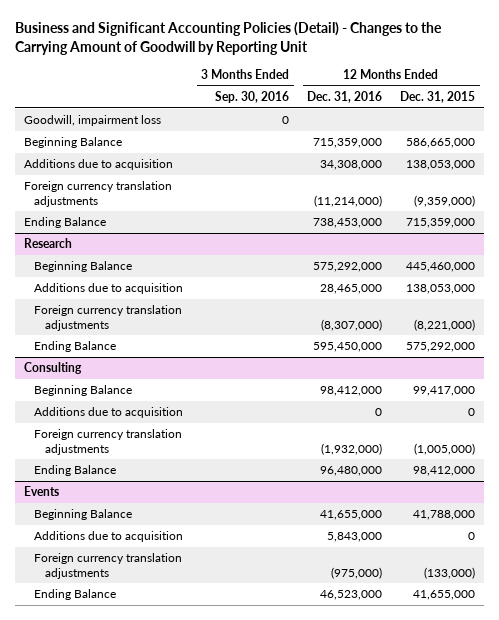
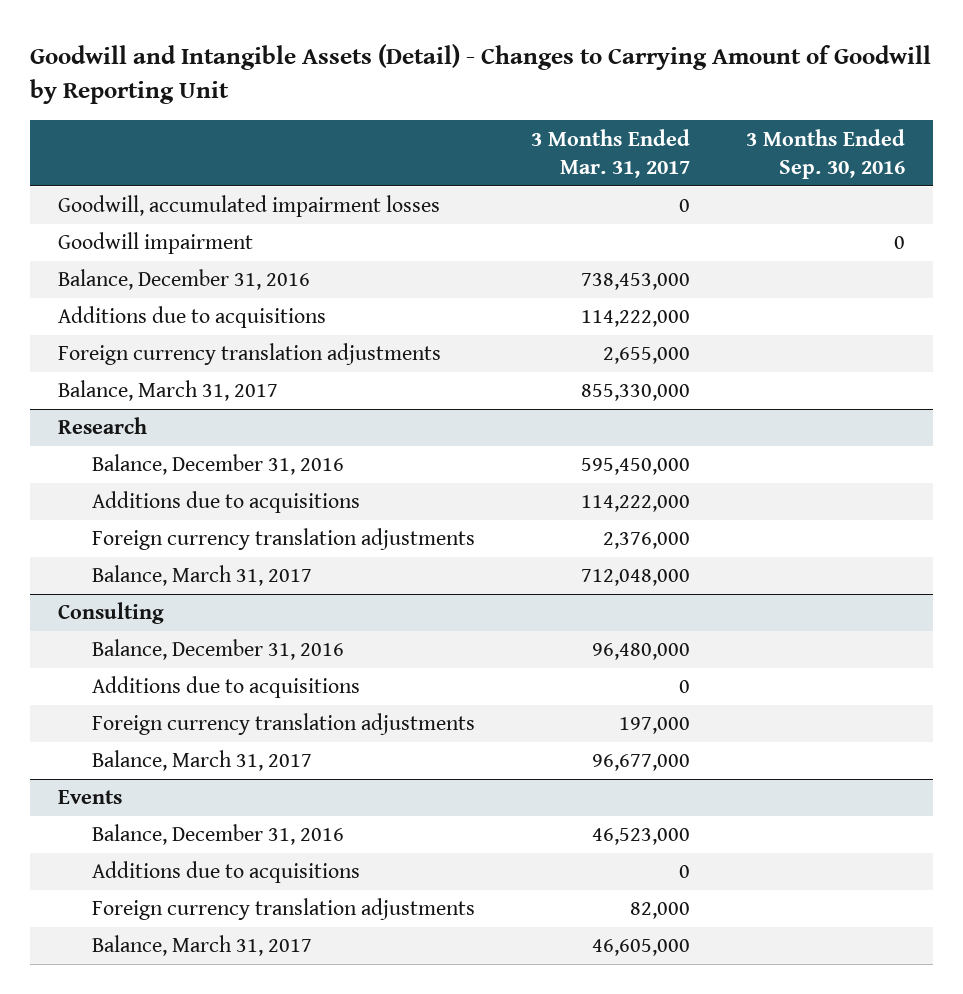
- Business and Significant Accounting Policies (Detail) - Changes to the Carrying Amount of Goodwill by Reporting Unit
+ Goodwill and Intangible Assets (Detail) - Changes to Carrying Amount of Goodwill by Reporting Unit
- | 3 Months Ended Sep. 30, 2016 | 12 Months Ended Dec. 31, 2016 | 12 Months Ended Dec. 31, 2015
+ | 3 Months Ended Mar. 31, 2017 | 3 Months Ended Sep. 30, 2016
- Goodwill, impairment loss | 0 | |
- Beginning Balance | | 715,359,000 | 586,665,000
- Additions due to acquisition | | 34,308,000 | 138,053,000
+ Goodwill, accumulated impairment losses | 0 |
+ Goodwill impairment | | 0
+ Balance, December 31, 2016 | 738,453,000 |
+ Additions due to acquisitions | 114,222,000 |
- Ending Balance | | 738,453,000 | 715,359,000
+ Balance, March 31, 2017 | 855,330,000 |
@ Research
- Beginning Balance | | 575,292,000 | 445,460,000
- Additions due to acquisition | | 28,465,000 | 138,053,000
+ Balance, December 31, 2016 | 595,450,000 |
+ Additions due to acquisitions | 114,222,000 |
- Ending Balance | | 595,450,000 | 575,292,000
+ Balance, March 31, 2017 | 712,048,000 |
@ Consulting
- Beginning Balance | | 98,412,000 | 99,417,000
- Additions due to acquisition | | 0 | 0
+ Balance, December 31, 2016 | 96,480,000 |
+ Additions due to acquisitions | 0 |
- Ending Balance | | 96,480,000 | 98,412,000
+ Balance, March 31, 2017 | 96,677,000 |
@ Events
- Beginning Balance | | 41,655,000 | 41,788,000
- Additions due to acquisition | | 5,843,000 | 0
+ Balance, December 31, 2016 | 46,523,000 |
+ Additions due to acquisitions | 0 |
- Ending Balance | | 46,523,000 | 41,655,000
+ Balance, March 31, 2017 | 46,605,000 |

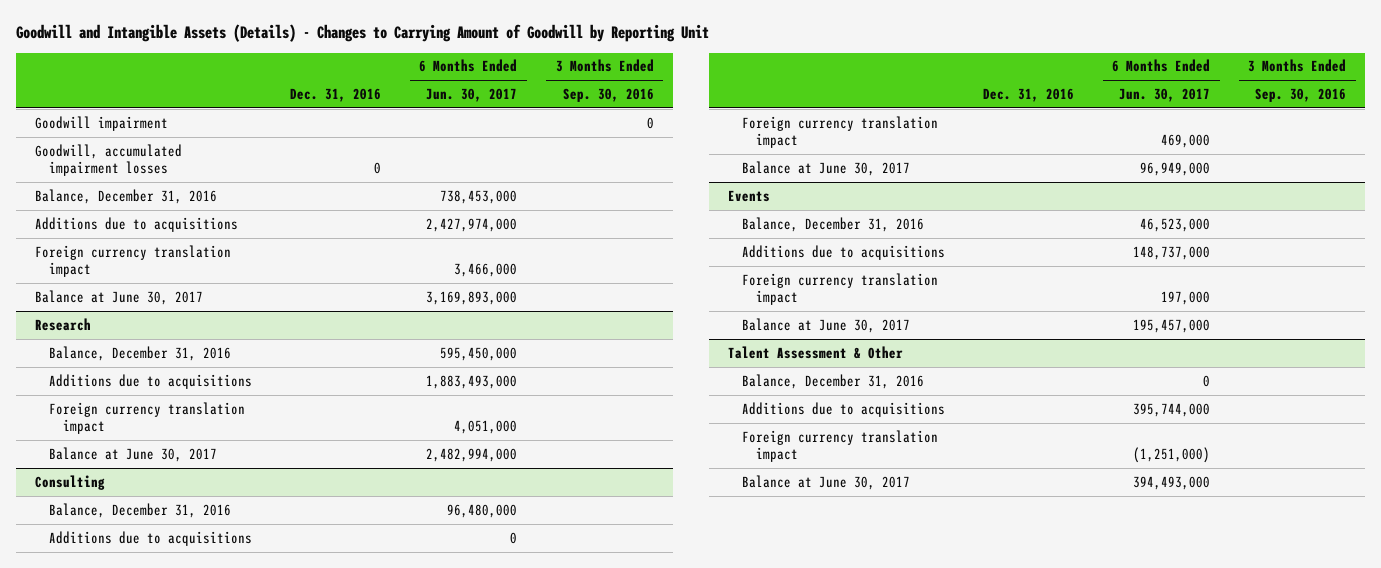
- Goodwill and Intangible Assets (Detail) - Changes to Carrying Amount of Goodwill by Reporting Unit
+ Goodwill and Intangible Assets (Details) - Changes to Carrying Amount of Goodwill by Reporting Unit
- | 3 Months Ended Mar. 31, 2017 | 3 Months Ended Sep. 30, 2016
+ | Dec. 31, 2016 | 6 Months Ended Jun. 30, 2017 | 3 Months Ended Sep. 30, 2016
moved down: Goodwill, accumulated impairment losses | 0 | |
- Foreign currency translation adjustments | 2,655,000 |
- Balance, March 31, 2017 | 855,330,000 |
+ Foreign currency translation impact | | 3,466,000 |
+ Balance at June 30, 2017 | | 3,169,893,000 |
@ Research
- Foreign currency translation adjustments | 2,376,000 |
- Balance, March 31, 2017 | 712,048,000 |
+ Foreign currency translation impact | | 4,051,000 |
+ Balance at June 30, 2017 | | 2,482,994,000 |
@ Consulting
- Foreign currency translation adjustments | 197,000 |
- Balance, March 31, 2017 | 96,677,000 |
+ Foreign currency translation impact | | 469,000 |
+ Balance at June 30, 2017 | | 96,949,000 |
@ Events
- Foreign currency translation adjustments | 82,000 |
- Balance, March 31, 2017 | 46,605,000 |
+ Foreign currency translation impact | | 197,000 |
+ Balance at June 30, 2017 | | 195,457,000 |
+ Talent Assessment & Other
+ Balance, December 31, 2016 | | 0 |
+ Additions due to acquisitions | | 395,744,000 |
+ Foreign currency translation impact | | (1,251,000) |
+ Balance at June 30, 2017 | | 394,493,000 |

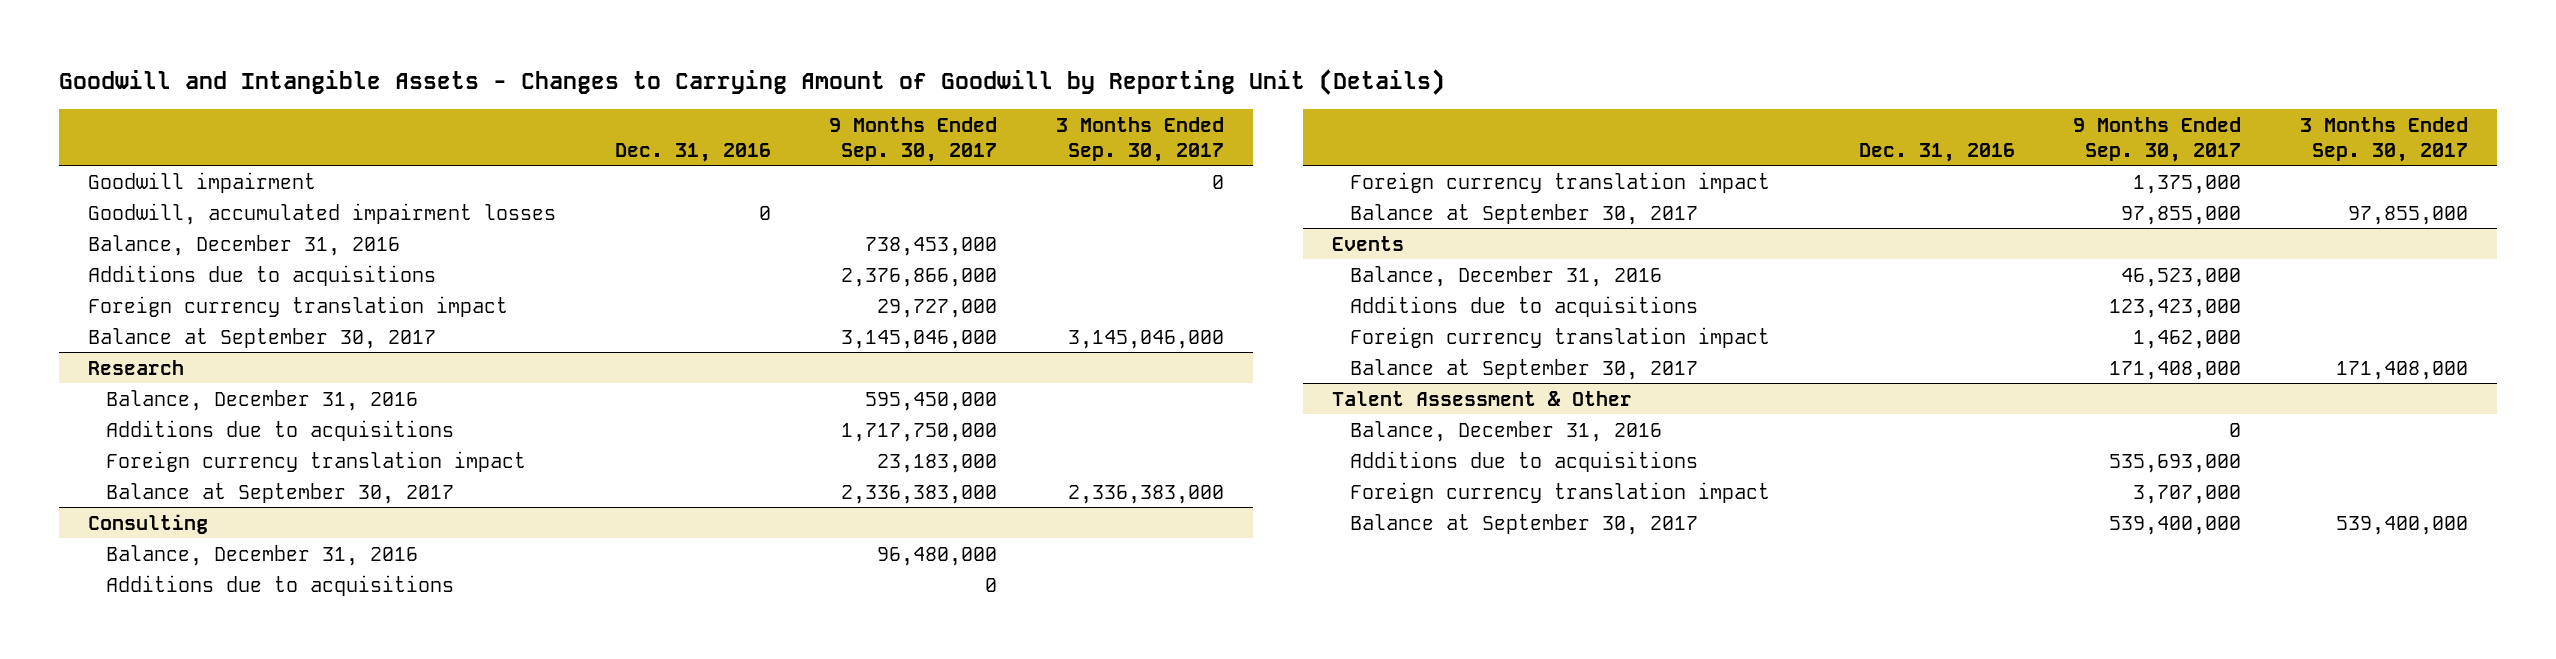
- Goodwill and Intangible Assets (Details) - Changes to Carrying Amount of Goodwill by Reporting Unit
+ Goodwill and Intangible Assets - Changes to Carrying Amount of Goodwill by Reporting Unit (Details)
- | Dec. 31, 2016 | 6 Months Ended Jun. 30, 2017 | 3 Months Ended Sep. 30, 2016
+ | Dec. 31, 2016 | 9 Months Ended Sep. 30, 2017 | 3 Months Ended Sep. 30, 2017
- Balance at June 30, 2017 | | 3,169,893,000 |
+ Balance at September 30, 2017 | | 3,145,046,000 | 3,145,046,000
@ Research
- Balance at June 30, 2017 | | 2,482,994,000 |
+ Balance at September 30, 2017 | | 2,336,383,000 | 2,336,383,000
@ Consulting
- Balance at June 30, 2017 | | 96,949,000 |
+ Balance at September 30, 2017 | | 97,855,000 | 97,855,000
@ Events
- Balance at June 30, 2017 | | 195,457,000 |
+ Balance at September 30, 2017 | | 171,408,000 | 171,408,000
@ Talent Assessment & Other
- Balance at June 30, 2017 | | 394,493,000 |
+ Balance at September 30, 2017 | | 539,400,000 | 539,400,000

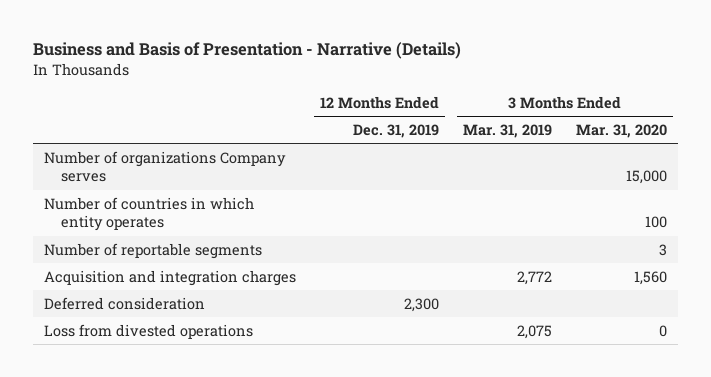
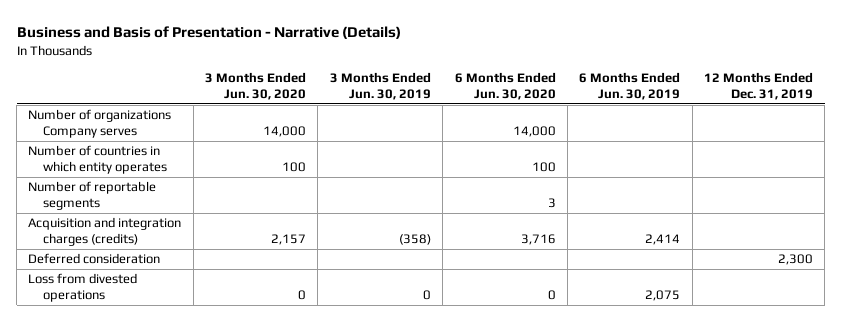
- | 12 Months Ended Dec. 31, 2019 | 3 Months Ended Mar. 31, 2019 | 3 Months Ended Mar. 31, 2020
+ | 3 Months Ended Jun. 30, 2020 | 3 Months Ended Jun. 30, 2019 | 6 Months Ended Jun. 30, 2020 | 6 Months Ended Jun. 30, 2019 | 12 Months Ended Dec. 31, 2019
- Acquisition and integration charges | | 2,772 | 1,560
+ Acquisition and integration charges (credits) | 2,157 | (358) | 3,716 | 2,414 |

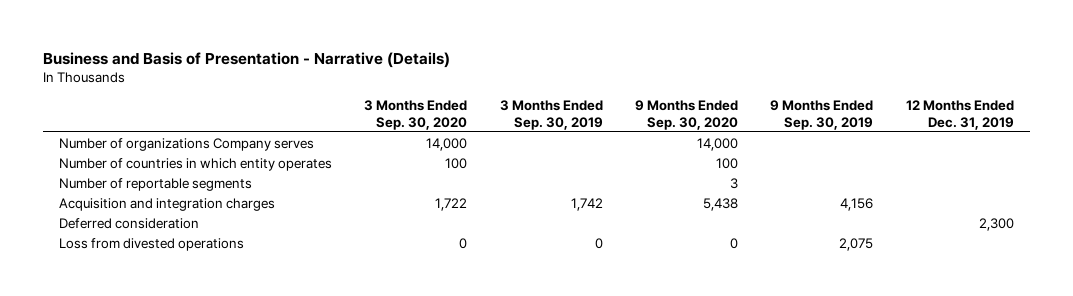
- | 3 Months Ended Jun. 30, 2020 | 3 Months Ended Jun. 30, 2019 | 6 Months Ended Jun. 30, 2020 | 6 Months Ended Jun. 30, 2019 | 12 Months Ended Dec. 31, 2019
+ | 3 Months Ended Sep. 30, 2020 | 3 Months Ended Sep. 30, 2019 | 9 Months Ended Sep. 30, 2020 | 9 Months Ended Sep. 30, 2019 | 12 Months Ended Dec. 31, 2019
- Acquisition and integration charges (credits) | 2,157 | (358) | 3,716 | 2,414 |
+ Acquisition and integration charges | 1,722 | 1,742 | 5,438 | 4,156 |

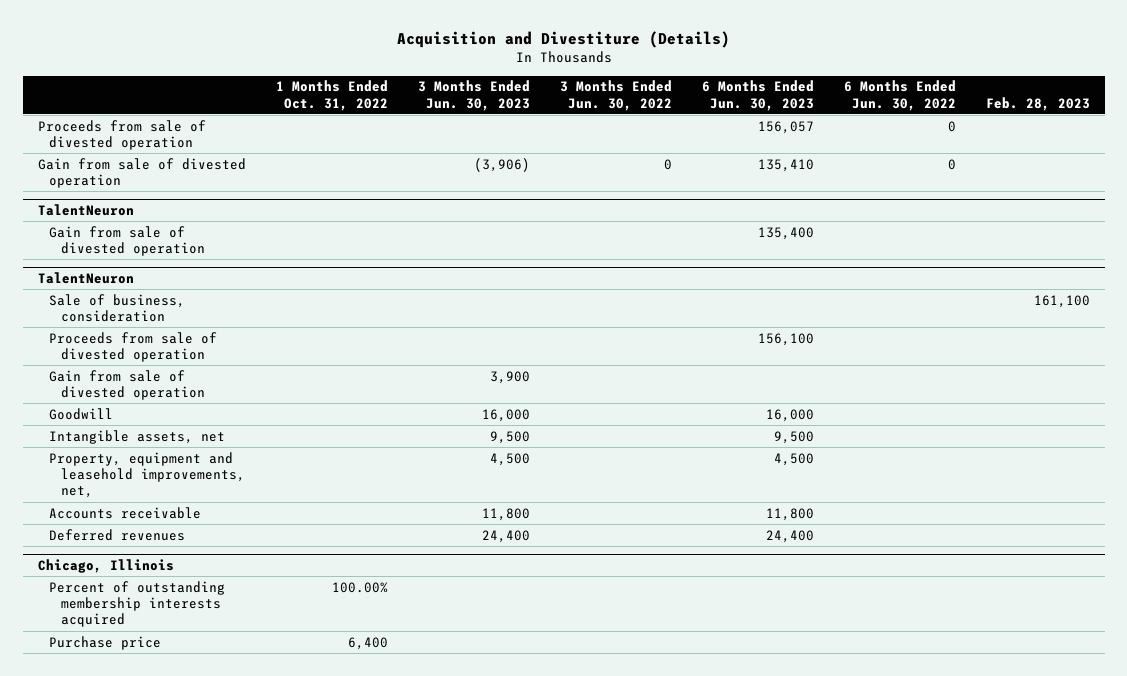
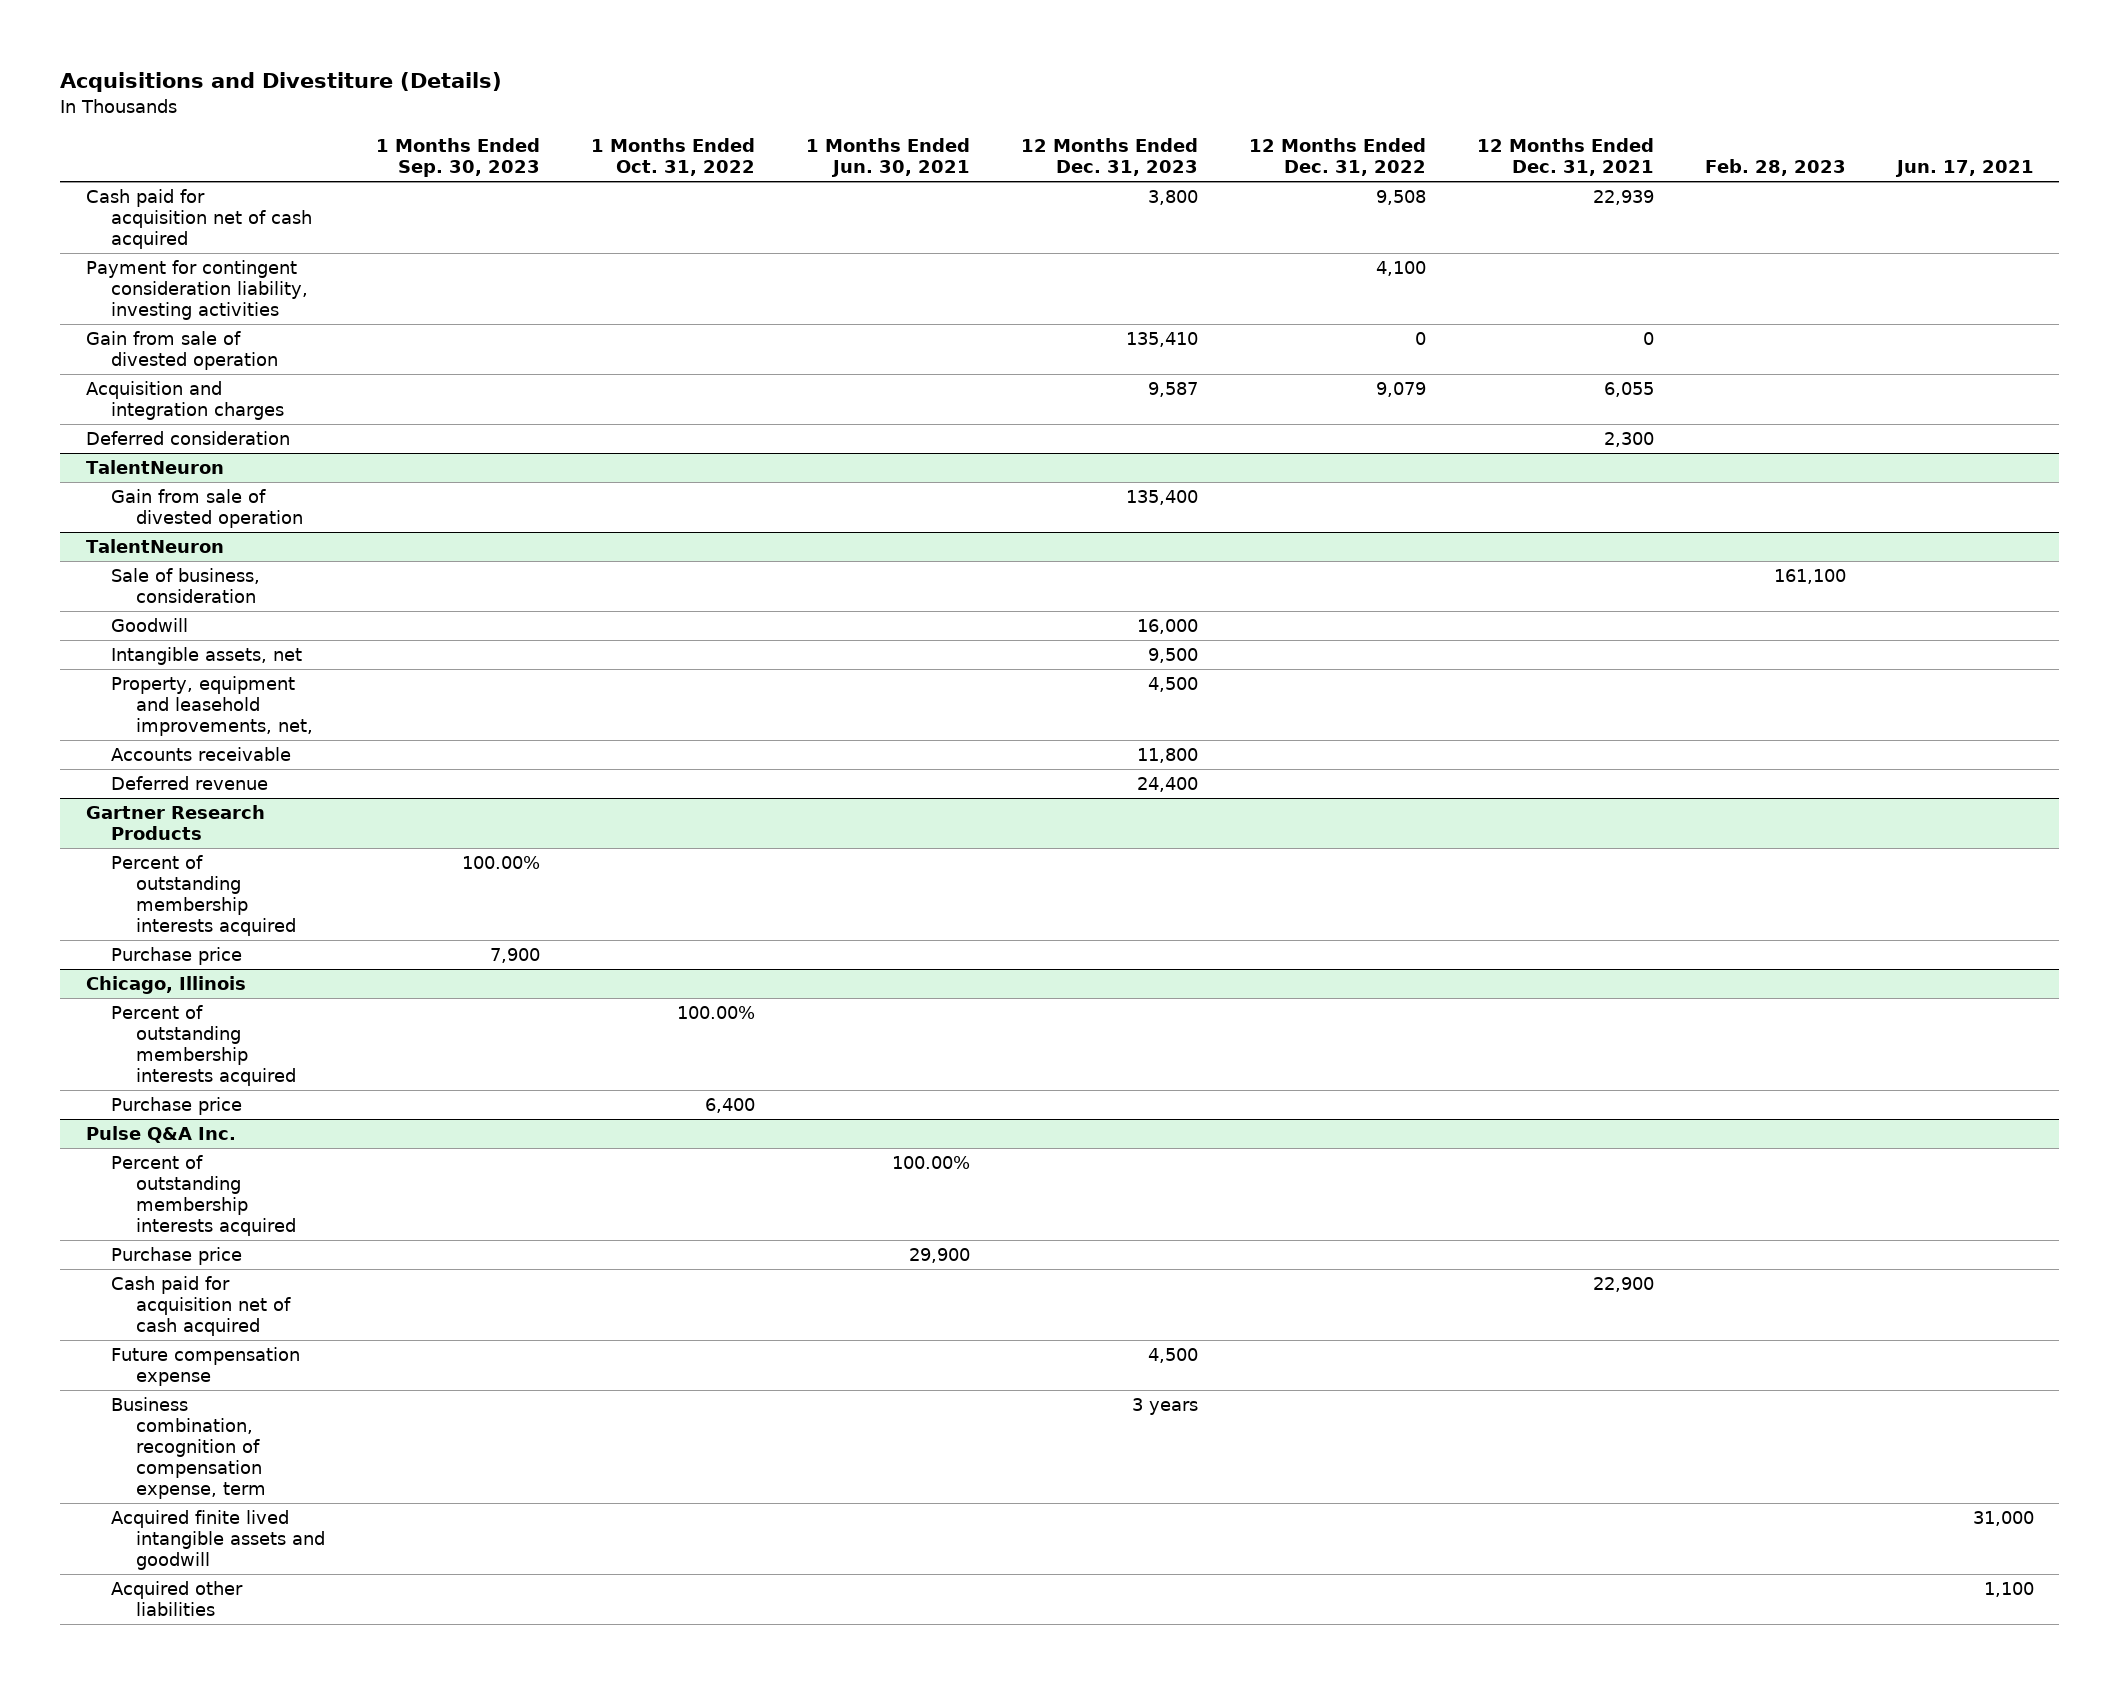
- Acquisition and Divestiture (Details)
+ Acquisitions and Divestiture (Details)
- | 1 Months Ended Oct. 31, 2022 | 3 Months Ended Jun. 30, 2023 | 3 Months Ended Jun. 30, 2022 | 6 Months Ended Jun. 30, 2023 | 6 Months Ended Jun. 30, 2022 | Feb. 28, 2023
+ | 1 Months Ended Sep. 30, 2023 | 1 Months Ended Oct. 31, 2022 | 1 Months Ended Jun. 30, 2021 | 12 Months Ended Dec. 31, 2023 | 12 Months Ended Dec. 31, 2022 | 12 Months Ended Dec. 31, 2021 | Feb. 28, 2023 | Jun. 17, 2021
- Proceeds from sale of divested operation | | | | 156,057 | 0 |
+ Cash paid for acquisition net of cash acquired | | | | 3,800 | 9,508 | 22,939 | |
+ Payment for contingent consideration liability, investing activities | | | | | 4,100 | | |
+ Acquisition and integration charges | | | | 9,587 | 9,079 | 6,055 | |
+ Deferred consideration | | | | | | 2,300 | |
@ TalentNeuron
- Proceeds from sale of divested operation | | | | 156,100 | |
- Gain from sale of divested operation | | 3,900 | | | |
- Deferred revenues | | 24,400 | | 24,400 | |
+ Deferred revenue | | | | 24,400 | | | |
+ Gartner Research Products
+ Percent of outstanding membership interests acquired | 100.00% | | | | | | |
+ Purchase price | 7,900 | | | | | | |
+ Pulse Q&A Inc.
+ Percent of outstanding membership interests acquired | | | 100.00% | | | | |
+ Purchase price | | | 29,900 | | | | |
+ Cash paid for acquisition net of cash acquired | | | | | | 22,900 | |
+ Future compensation expense | | | | 4,500 | | | |
+ Business combination, recognition of compensation expense, term | | | | 3 years | | | |
+ Acquired finite lived intangible assets and goodwill | | | | | | | | 31,000
+ Acquired other liabilities | | | | | | | | 1,100

